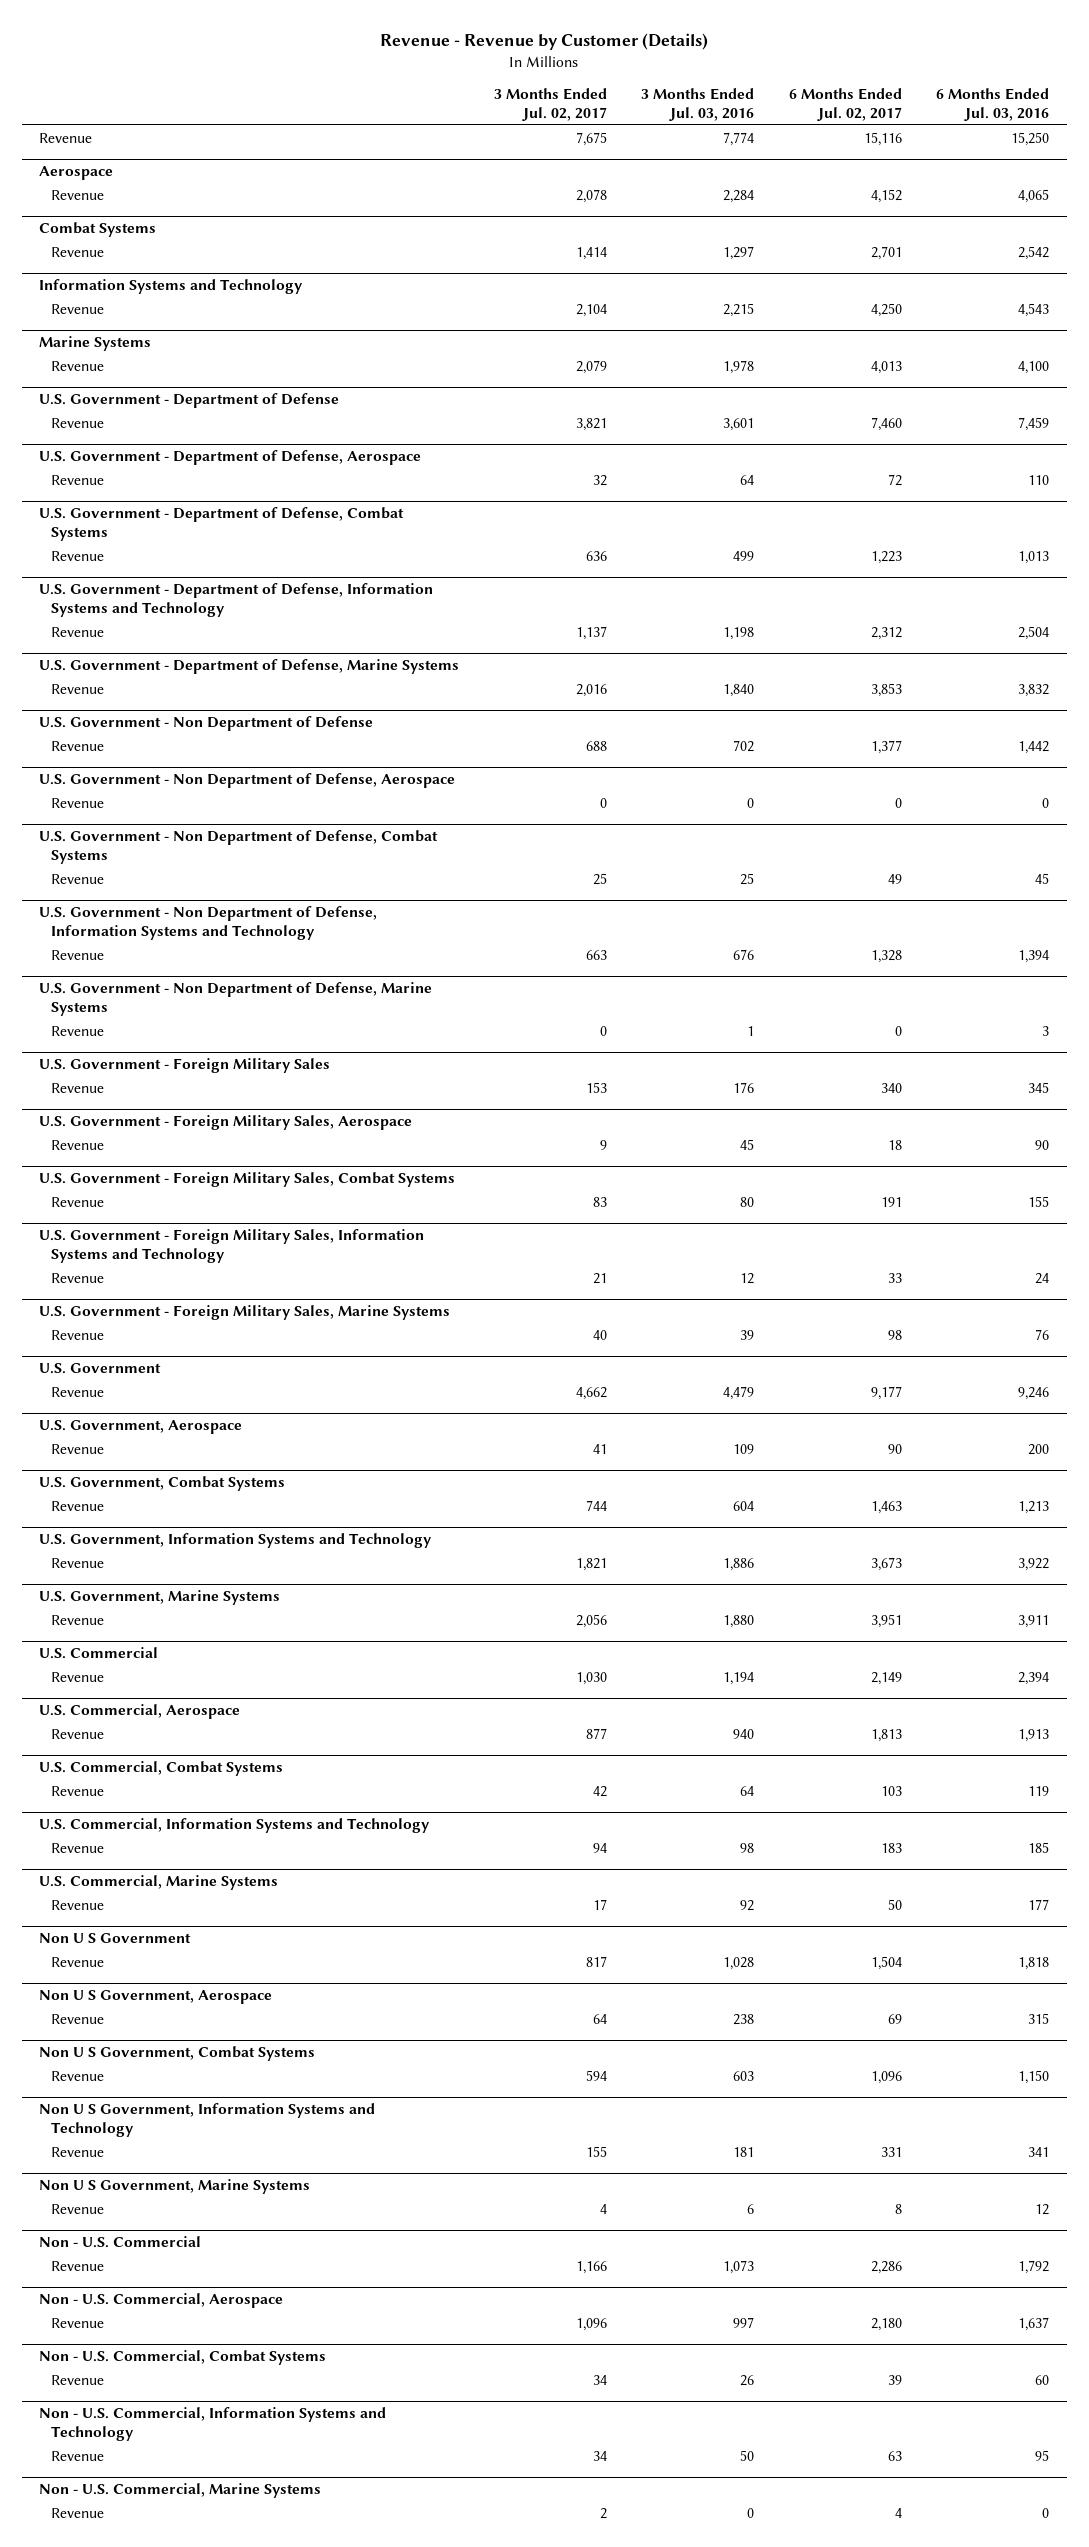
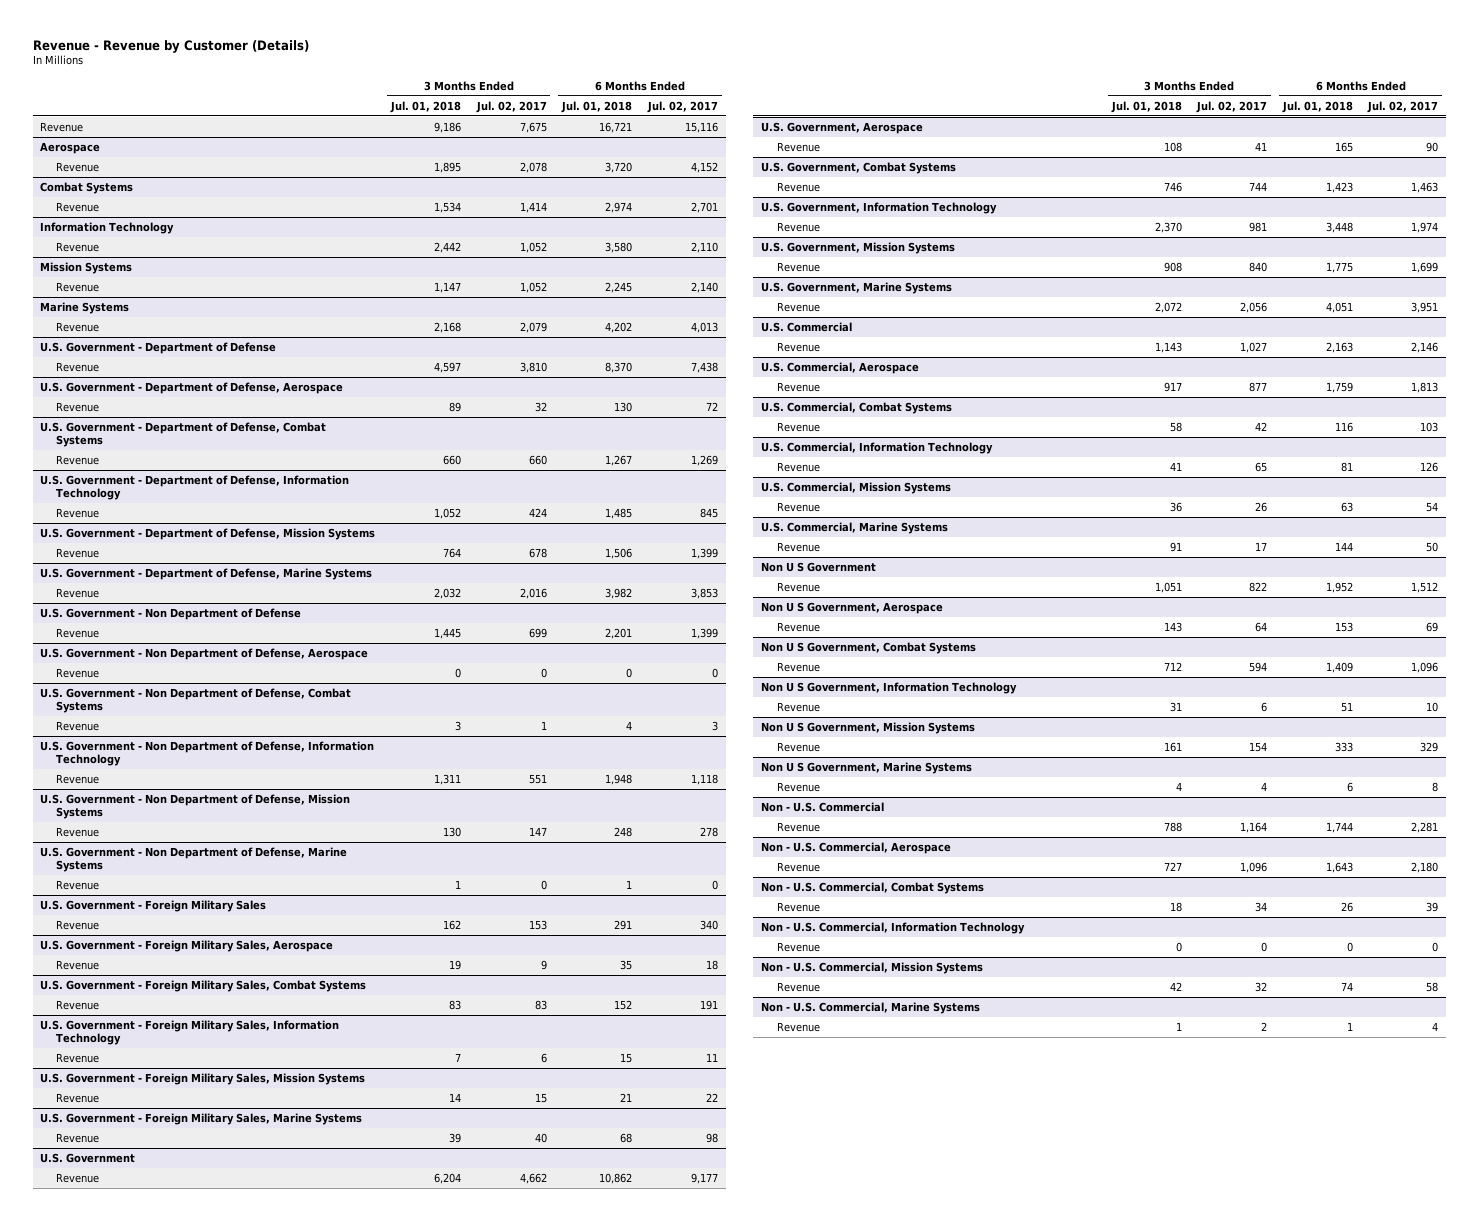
- | 3 Months Ended Jul. 02, 2017 | 3 Months Ended Jul. 03, 2016 | 6 Months Ended Jul. 02, 2017 | 6 Months Ended Jul. 03, 2016
+ | 3 Months Ended Jul. 01, 2018 | 3 Months Ended Jul. 02, 2017 | 6 Months Ended Jul. 01, 2018 | 6 Months Ended Jul. 02, 2017
- Information Systems and Technology
- Revenue | 2,104 | 2,215 | 4,250 | 4,543
+ Information Technology
+ Revenue | 2,442 | 1,052 | 3,580 | 2,110
+ Mission Systems
+ Revenue | 1,147 | 1,052 | 2,245 | 2,140
@ U.S. Government - Department of Defense
- Revenue | 3,821 | 3,601 | 7,460 | 7,459
+ Revenue | 4,597 | 3,810 | 8,370 | 7,438
@ U.S. Government - Department of Defense, Combat Systems
- Revenue | 636 | 499 | 1,223 | 1,013
- U.S. Government - Department of Defense, Information Systems and Technology
- Revenue | 1,137 | 1,198 | 2,312 | 2,504
@ U.S. Government - Department of Defense, Combat Systems
+ Revenue | 660 | 660 | 1,267 | 1,269
+ U.S. Government - Department of Defense, Information Technology
+ Revenue | 1,052 | 424 | 1,485 | 845
+ U.S. Government - Department of Defense, Mission Systems
+ Revenue | 764 | 678 | 1,506 | 1,399
@ U.S. Government - Non Department of Defense
- Revenue | 688 | 702 | 1,377 | 1,442
+ Revenue | 1,445 | 699 | 2,201 | 1,399
@ U.S. Government - Non Department of Defense, Combat Systems
- Revenue | 25 | 25 | 49 | 45
- U.S. Government - Non Department of Defense, Information Systems and Technology
- Revenue | 663 | 676 | 1,328 | 1,394
@ U.S. Government - Non Department of Defense, Combat Systems
+ Revenue | 3 | 1 | 4 | 3
+ U.S. Government - Non Department of Defense, Information Technology
+ Revenue | 1,311 | 551 | 1,948 | 1,118
+ U.S. Government - Non Department of Defense, Mission Systems
+ Revenue | 130 | 147 | 248 | 278
- U.S. Government - Foreign Military Sales, Information Systems and Technology
- Revenue | 21 | 12 | 33 | 24
+ U.S. Government - Foreign Military Sales, Information Technology
+ Revenue | 7 | 6 | 15 | 11
+ U.S. Government - Foreign Military Sales, Mission Systems
+ Revenue | 14 | 15 | 21 | 22
- U.S. Government, Information Systems and Technology
- Revenue | 1,821 | 1,886 | 3,673 | 3,922
+ U.S. Government, Information Technology
+ Revenue | 2,370 | 981 | 3,448 | 1,974
+ U.S. Government, Mission Systems
+ Revenue | 908 | 840 | 1,775 | 1,699
@ U.S. Commercial
- Revenue | 1,030 | 1,194 | 2,149 | 2,394
+ Revenue | 1,143 | 1,027 | 2,163 | 2,146
- U.S. Commercial, Information Systems and Technology
- Revenue | 94 | 98 | 183 | 185
+ U.S. Commercial, Information Technology
+ Revenue | 41 | 65 | 81 | 126
+ U.S. Commercial, Mission Systems
+ Revenue | 36 | 26 | 63 | 54
@ Non U S Government
- Revenue | 817 | 1,028 | 1,504 | 1,818
+ Revenue | 1,051 | 822 | 1,952 | 1,512
- Non U S Government, Information Systems and Technology
- Revenue | 155 | 181 | 331 | 341
+ Non U S Government, Information Technology
+ Revenue | 31 | 6 | 51 | 10
+ Non U S Government, Mission Systems
+ Revenue | 161 | 154 | 333 | 329
@ Non - U.S. Commercial
- Revenue | 1,166 | 1,073 | 2,286 | 1,792
+ Revenue | 788 | 1,164 | 1,744 | 2,281
- Non - U.S. Commercial, Information Systems and Technology
- Revenue | 34 | 50 | 63 | 95
+ Non - U.S. Commercial, Information Technology
+ Revenue | 0 | 0 | 0 | 0
+ Non - U.S. Commercial, Mission Systems
+ Revenue | 42 | 32 | 74 | 58

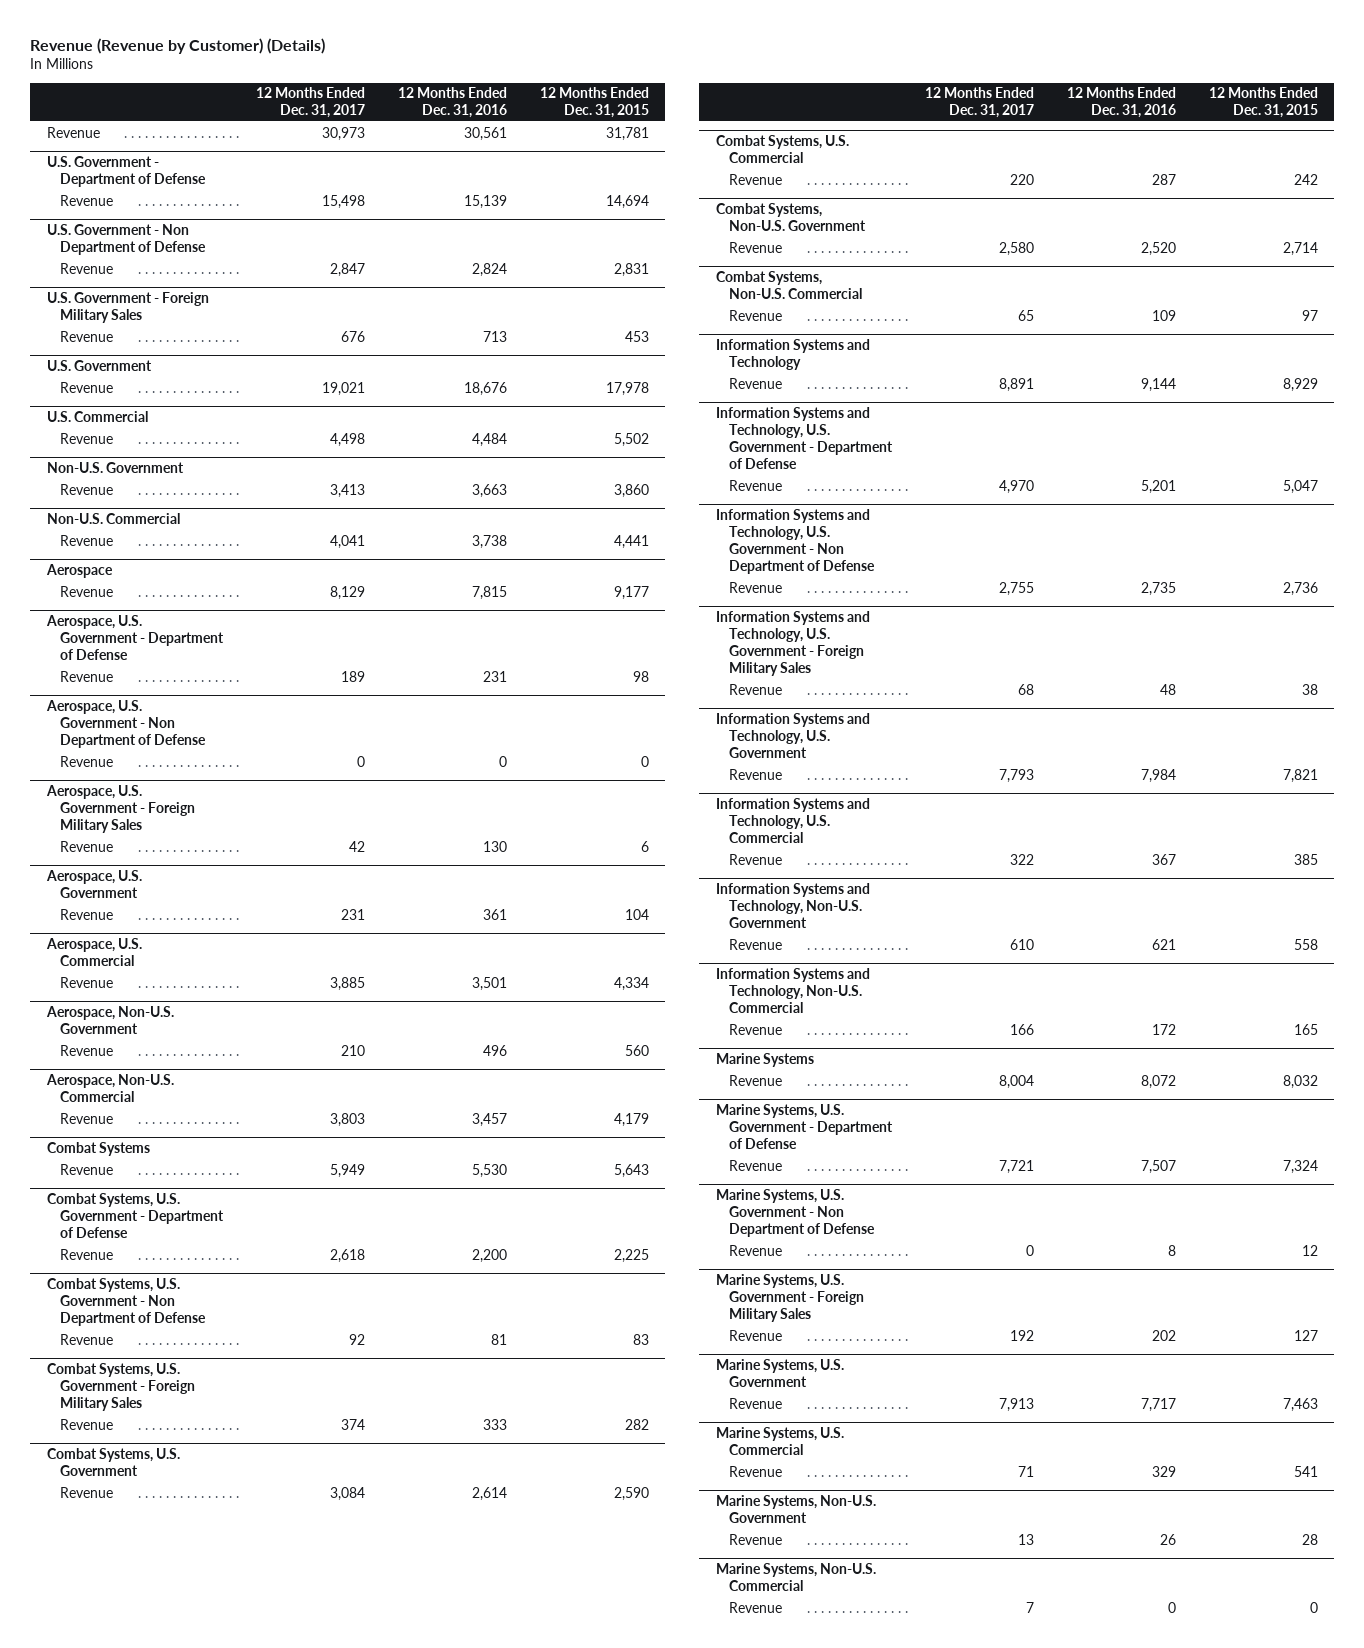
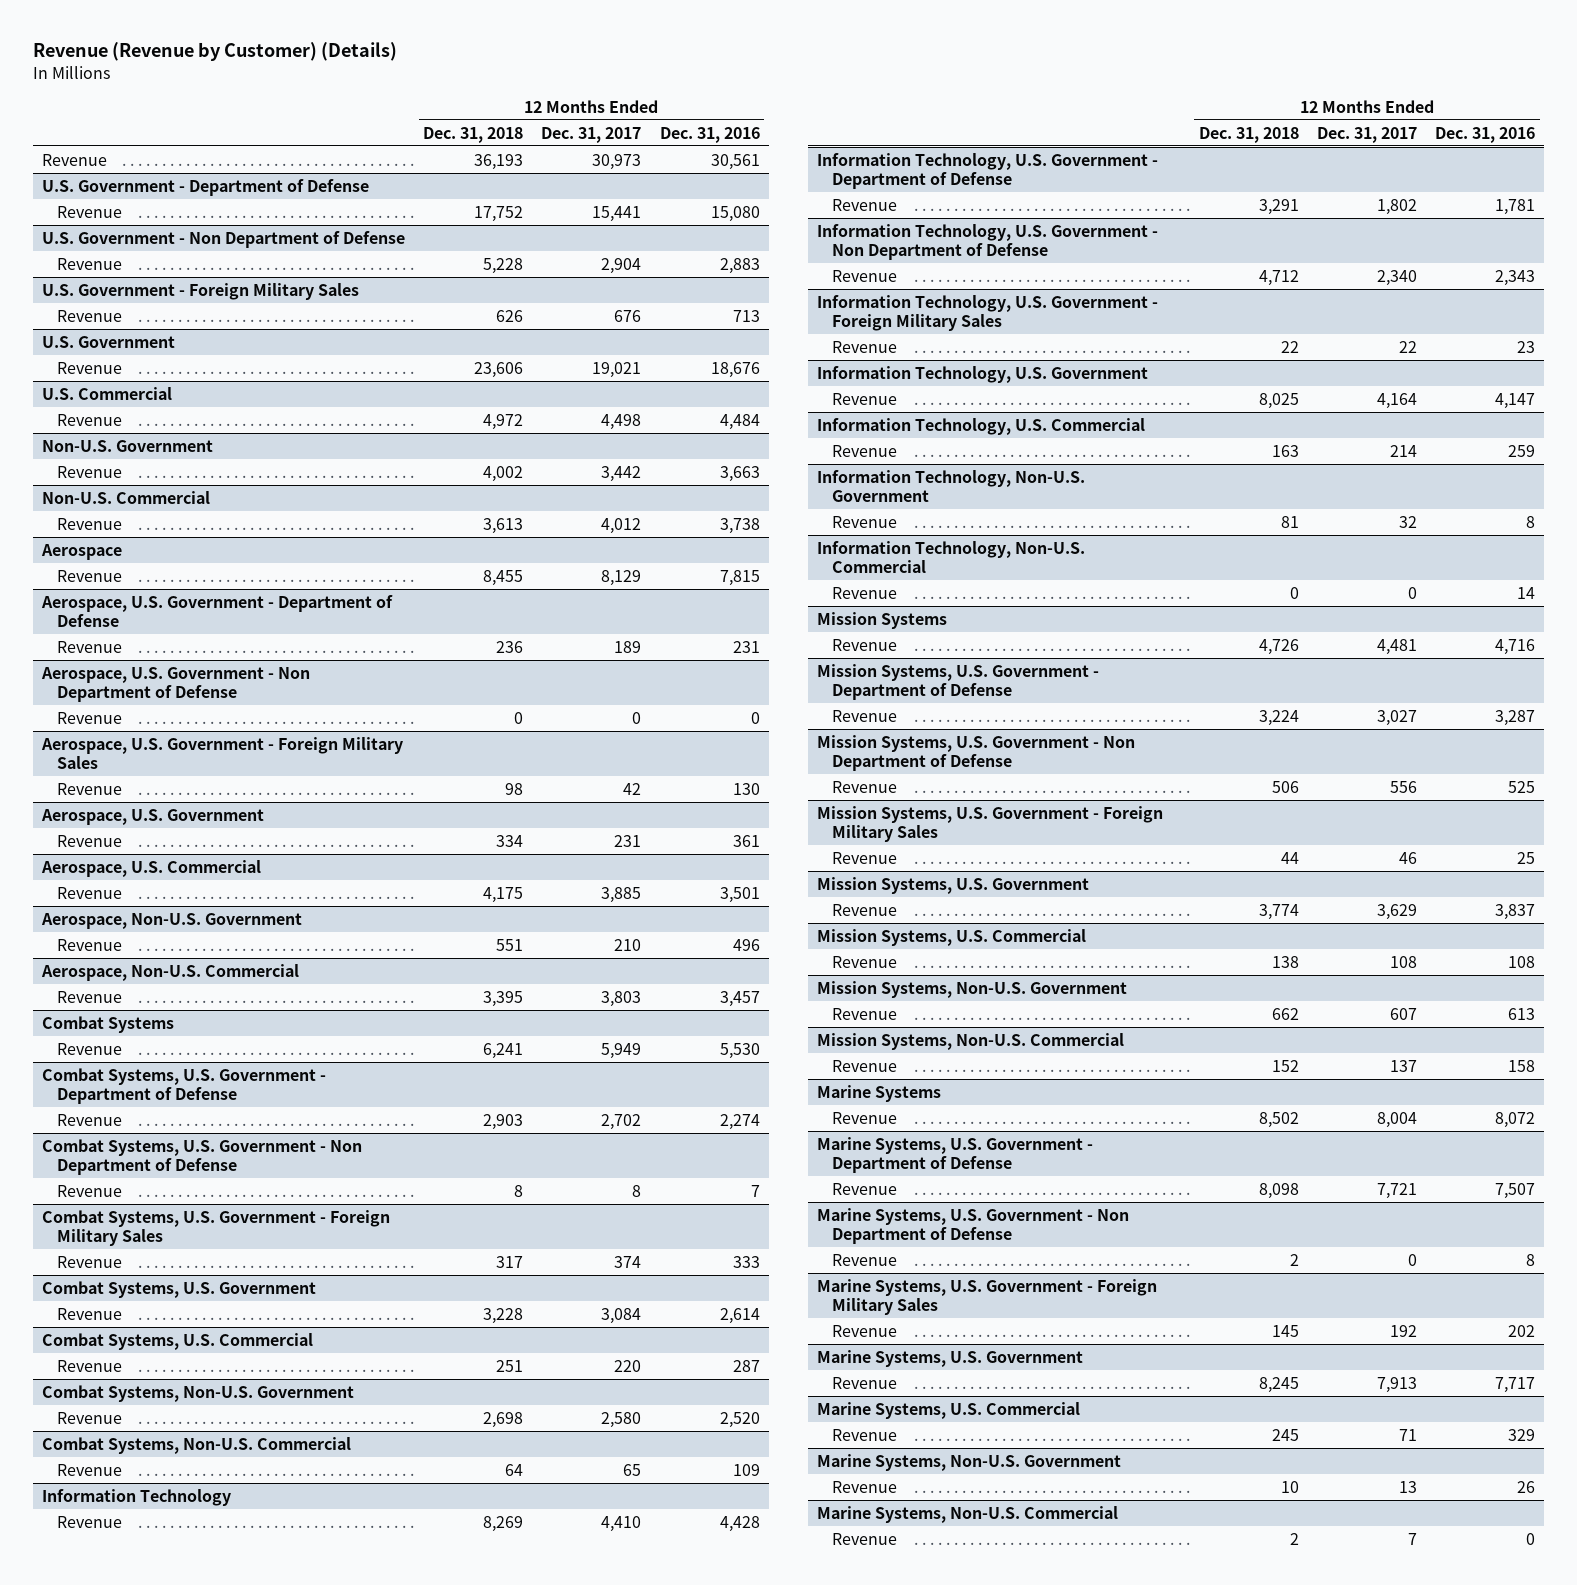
- | 12 Months Ended Dec. 31, 2017 | 12 Months Ended Dec. 31, 2016 | 12 Months Ended Dec. 31, 2015
+ | 12 Months Ended Dec. 31, 2018 | 12 Months Ended Dec. 31, 2017 | 12 Months Ended Dec. 31, 2016
@ U.S. Government - Department of Defense
- Revenue | 15,498 | 15,139 | 14,694
+ Revenue | 17,752 | 15,441 | 15,080
@ U.S. Government - Non Department of Defense
- Revenue | 2,847 | 2,824 | 2,831
+ Revenue | 5,228 | 2,904 | 2,883
@ Non-U.S. Government
- Revenue | 3,413 | 3,663 | 3,860
+ Revenue | 4,002 | 3,442 | 3,663
@ Non-U.S. Commercial
- Revenue | 4,041 | 3,738 | 4,441
+ Revenue | 3,613 | 4,012 | 3,738
@ Combat Systems, U.S. Government - Department of Defense
- Revenue | 2,618 | 2,200 | 2,225
+ Revenue | 2,903 | 2,702 | 2,274
@ Combat Systems, U.S. Government - Non Department of Defense
- Revenue | 92 | 81 | 83
+ Revenue | 8 | 8 | 7
- Information Systems and Technology
- Revenue | 8,891 | 9,144 | 8,929
- Information Systems and Technology, U.S. Government - Department of Defense
- Revenue | 4,970 | 5,201 | 5,047
- Information Systems and Technology, U.S. Government - Non Department of Defense
- Revenue | 2,755 | 2,735 | 2,736
- Information Systems and Technology, U.S. Government - Foreign Military Sales
- Revenue | 68 | 48 | 38
- Information Systems and Technology, U.S. Government
- Revenue | 7,793 | 7,984 | 7,821
- Information Systems and Technology, U.S. Commercial
- Revenue | 322 | 367 | 385
- Information Systems and Technology, Non-U.S. Government
- Revenue | 610 | 621 | 558
- Information Systems and Technology, Non-U.S. Commercial
- Revenue | 166 | 172 | 165
+ Information Technology
+ Revenue | 8,269 | 4,410 | 4,428
+ Information Technology, U.S. Government - Department of Defense
+ Revenue | 3,291 | 1,802 | 1,781
+ Information Technology, U.S. Government - Non Department of Defense
+ Revenue | 4,712 | 2,340 | 2,343
+ Information Technology, U.S. Government - Foreign Military Sales
+ Revenue | 22 | 22 | 23
+ Information Technology, U.S. Government
+ Revenue | 8,025 | 4,164 | 4,147
+ Information Technology, U.S. Commercial
+ Revenue | 163 | 214 | 259
+ Information Technology, Non-U.S. Government
+ Revenue | 81 | 32 | 8
+ Information Technology, Non-U.S. Commercial
+ Revenue | 0 | 0 | 14
+ Mission Systems
+ Revenue | 4,726 | 4,481 | 4,716
+ Mission Systems, U.S. Government - Department of Defense
+ Revenue | 3,224 | 3,027 | 3,287
+ Mission Systems, U.S. Government - Non Department of Defense
+ Revenue | 506 | 556 | 525
+ Mission Systems, U.S. Government - Foreign Military Sales
+ Revenue | 44 | 46 | 25
+ Mission Systems, U.S. Government
+ Revenue | 3,774 | 3,629 | 3,837
+ Mission Systems, U.S. Commercial
+ Revenue | 138 | 108 | 108
+ Mission Systems, Non-U.S. Government
+ Revenue | 662 | 607 | 613
+ Mission Systems, Non-U.S. Commercial
+ Revenue | 152 | 137 | 158

